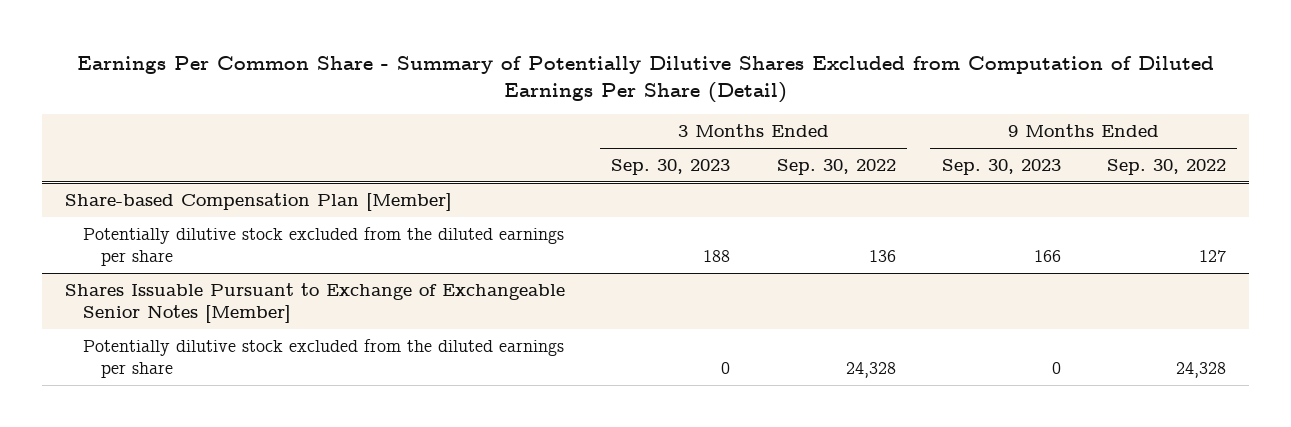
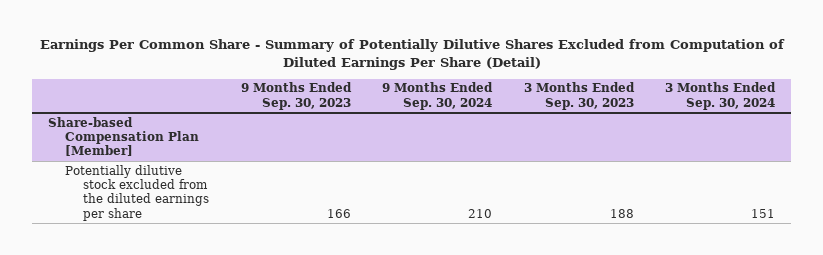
- | 3 Months Ended Sep. 30, 2023 | 3 Months Ended Sep. 30, 2022 | 9 Months Ended Sep. 30, 2023 | 9 Months Ended Sep. 30, 2022
+ | 9 Months Ended Sep. 30, 2023 | 9 Months Ended Sep. 30, 2024 | 3 Months Ended Sep. 30, 2023 | 3 Months Ended Sep. 30, 2024
- Shares Issuable Pursuant to Exchange of Exchangeable Senior Notes [Member]
- Potentially dilutive stock excluded from the diluted earnings per share | 0 | 24,328 | 0 | 24,328

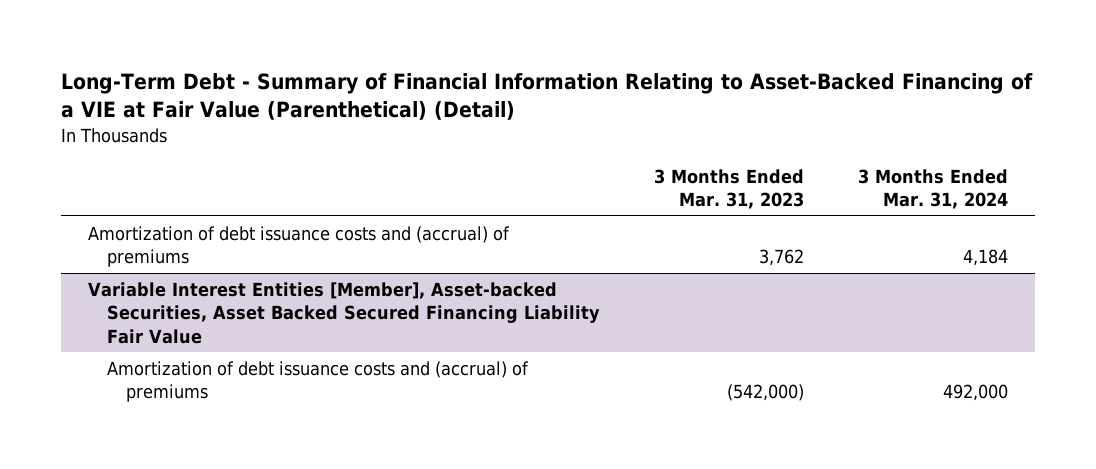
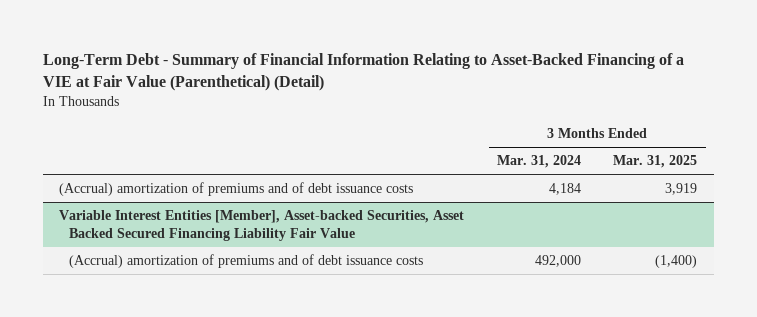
- | 3 Months Ended Mar. 31, 2023 | 3 Months Ended Mar. 31, 2024
+ | 3 Months Ended Mar. 31, 2024 | 3 Months Ended Mar. 31, 2025
- Amortization of debt issuance costs and (accrual) of premiums | 3,762 | 4,184
+ (Accrual) amortization of premiums and of debt issuance costs | 4,184 | 3,919
@ Variable Interest Entities [Member], Asset-backed Securities, Asset Backed Secured Financing Liability Fair Value
- Amortization of debt issuance costs and (accrual) of premiums | (542,000) | 492,000
+ (Accrual) amortization of premiums and of debt issuance costs | 492,000 | (1,400)

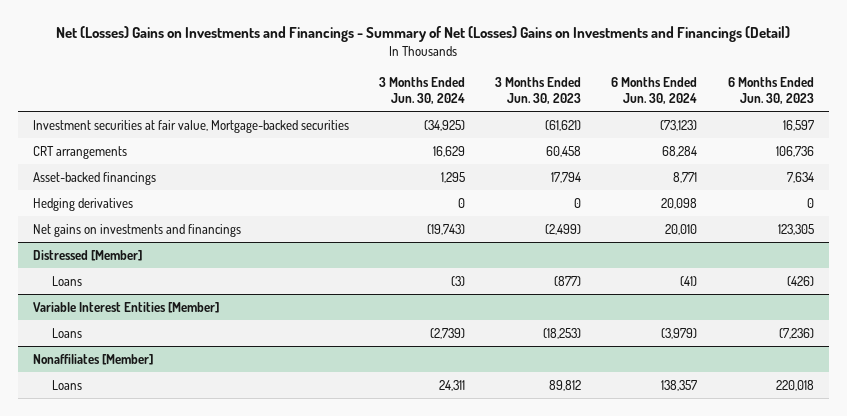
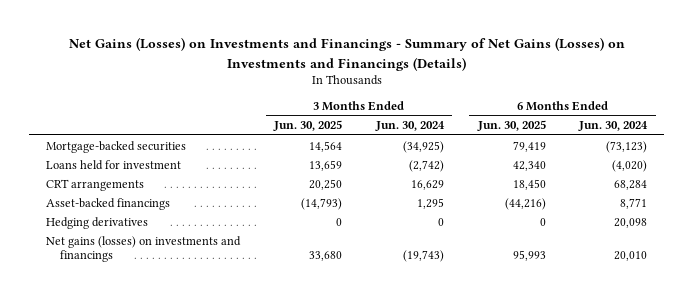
- Net (Losses) Gains on Investments and Financings - Summary of Net (Losses) Gains on Investments and Financings (Detail)
+ Net Gains (Losses) on Investments and Financings - Summary of Net Gains (Losses) on Investments and Financings (Details)
- | 3 Months Ended Jun. 30, 2024 | 3 Months Ended Jun. 30, 2023 | 6 Months Ended Jun. 30, 2024 | 6 Months Ended Jun. 30, 2023
+ | 3 Months Ended Jun. 30, 2025 | 3 Months Ended Jun. 30, 2024 | 6 Months Ended Jun. 30, 2025 | 6 Months Ended Jun. 30, 2024
- Investment securities at fair value, Mortgage-backed securities | (34,925) | (61,621) | (73,123) | 16,597
+ Mortgage-backed securities | 14,564 | (34,925) | 79,419 | (73,123)
+ Loans held for investment | 13,659 | (2,742) | 42,340 | (4,020)
- Net gains on investments and financings | (19,743) | (2,499) | 20,010 | 123,305
- Distressed [Member]
- Loans | (3) | (877) | (41) | (426)
- Variable Interest Entities [Member]
- Loans | (2,739) | (18,253) | (3,979) | (7,236)
- Nonaffiliates [Member]
- Loans | 24,311 | 89,812 | 138,357 | 220,018
+ Net gains (losses) on investments and financings | 33,680 | (19,743) | 95,993 | 20,010

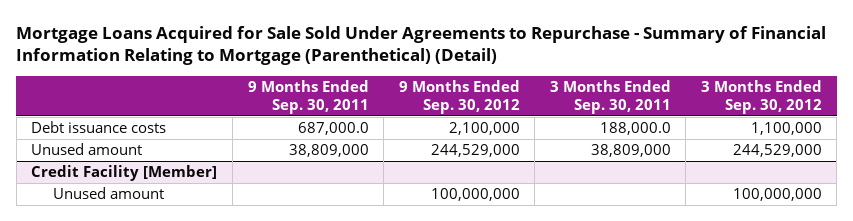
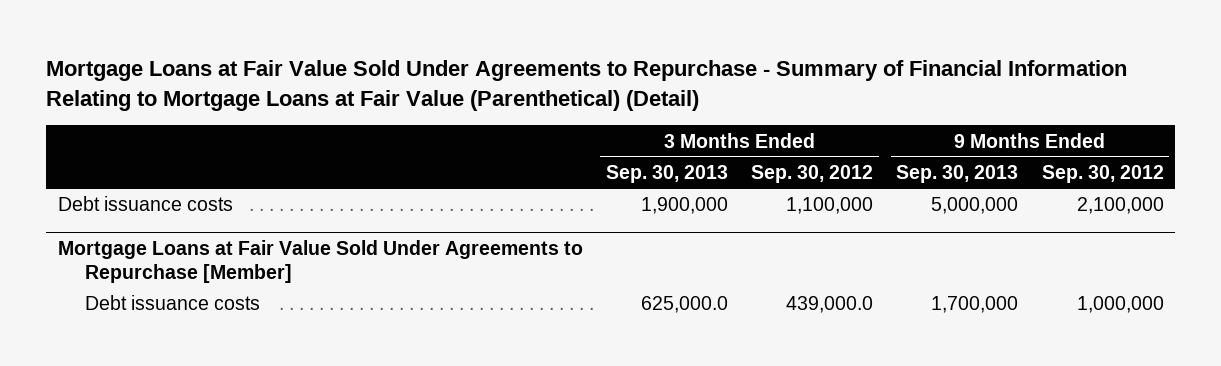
- Mortgage Loans Acquired for Sale Sold Under Agreements to Repurchase - Summary of Financial Information Relating to Mortgage (Parenthetical) (Detail)
+ Mortgage Loans at Fair Value Sold Under Agreements to Repurchase - Summary of Financial Information Relating to Mortgage Loans at Fair Value (Parenthetical) (Detail)
- | 9 Months Ended Sep. 30, 2011 | 9 Months Ended Sep. 30, 2012 | 3 Months Ended Sep. 30, 2011 | 3 Months Ended Sep. 30, 2012
+ | 3 Months Ended Sep. 30, 2013 | 3 Months Ended Sep. 30, 2012 | 9 Months Ended Sep. 30, 2013 | 9 Months Ended Sep. 30, 2012
- Unused amount | 38,809,000 | 244,529,000 | 38,809,000 | 244,529,000
- Credit Facility [Member]
- Unused amount | | 100,000,000 | | 100,000,000
+ Mortgage Loans at Fair Value Sold Under Agreements to Repurchase [Member]
+ Debt issuance costs | 625,000.0 | 439,000.0 | 1,700,000 | 1,000,000

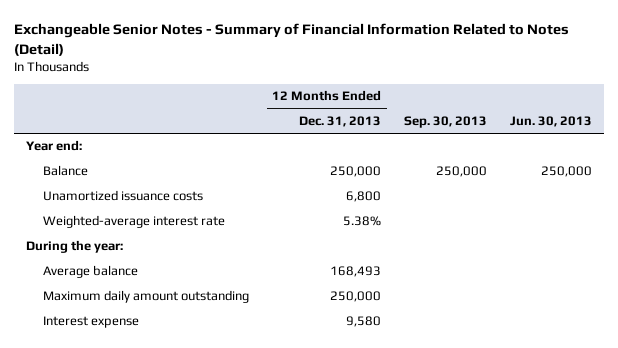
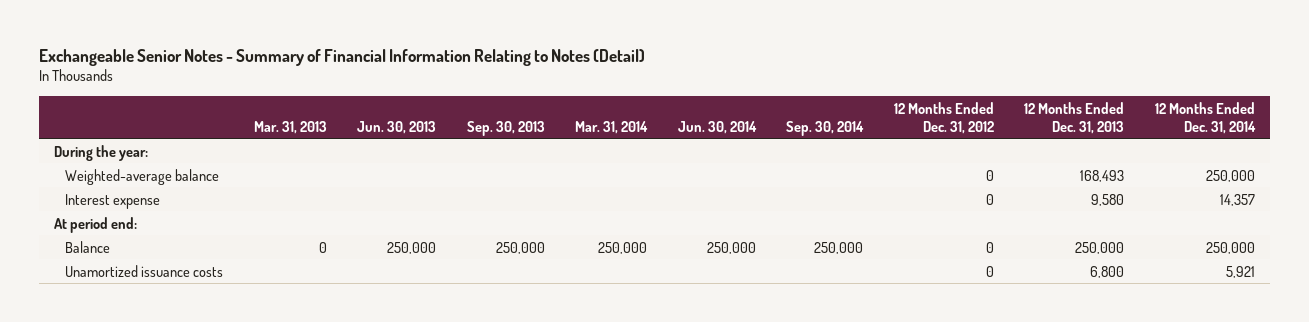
- Exchangeable Senior Notes - Summary of Financial Information Related to Notes (Detail)
+ Exchangeable Senior Notes - Summary of Financial Information Relating to Notes (Detail)
- | 12 Months Ended Dec. 31, 2013 | Sep. 30, 2013 | Jun. 30, 2013
+ | Mar. 31, 2013 | Jun. 30, 2013 | Sep. 30, 2013 | Mar. 31, 2014 | Jun. 30, 2014 | Sep. 30, 2014 | 12 Months Ended Dec. 31, 2012 | 12 Months Ended Dec. 31, 2013 | 12 Months Ended Dec. 31, 2014
- Year end:
- Weighted-average interest rate | 5.38% | |
- Average balance | 168,493 | |
- Maximum daily amount outstanding | 250,000 | |
+ Weighted-average balance | | | | | | | 0 | 168,493 | 250,000
+ At period end:
moved down: Balance | 0 | 250,000 | 250,000 | 250,000 | 250,000 | 250,000 | 0 | 250,000 | 250,000
moved down: Unamortized issuance costs | | | | | | | 0 | 6,800 | 5,921

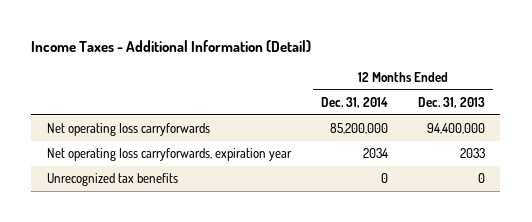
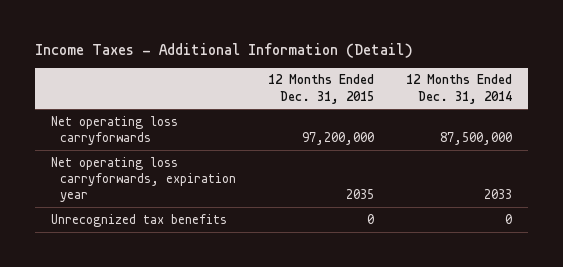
- | 12 Months Ended Dec. 31, 2014 | 12 Months Ended Dec. 31, 2013
+ | 12 Months Ended Dec. 31, 2015 | 12 Months Ended Dec. 31, 2014
- Net operating loss carryforwards | 85,200,000 | 94,400,000
- Net operating loss carryforwards, expiration year | 2034 | 2033
+ Net operating loss carryforwards | 97,200,000 | 87,500,000
+ Net operating loss carryforwards, expiration year | 2035 | 2033

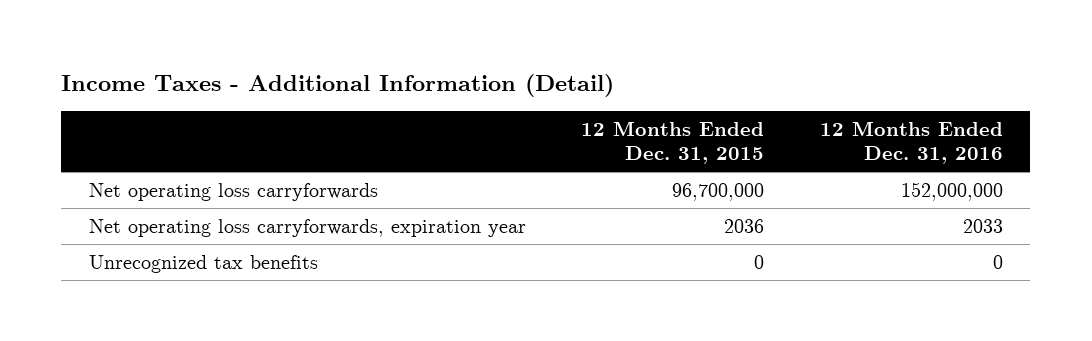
- | 12 Months Ended Dec. 31, 2015 | 12 Months Ended Dec. 31, 2014
+ | 12 Months Ended Dec. 31, 2015 | 12 Months Ended Dec. 31, 2016
- Net operating loss carryforwards | 97,200,000 | 87,500,000
- Net operating loss carryforwards, expiration year | 2035 | 2033
+ Net operating loss carryforwards | 96,700,000 | 152,000,000
+ Net operating loss carryforwards, expiration year | 2036 | 2033

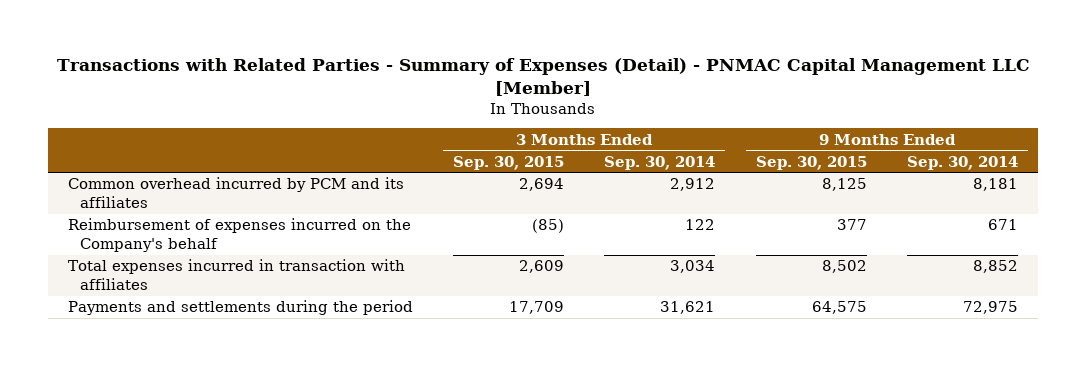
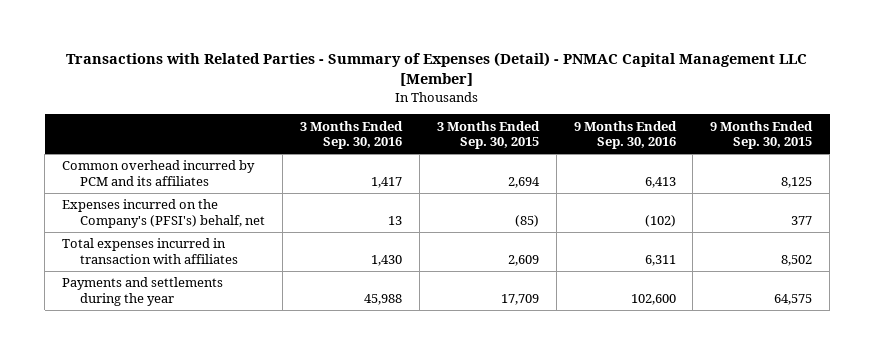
- | 3 Months Ended Sep. 30, 2015 | 3 Months Ended Sep. 30, 2014 | 9 Months Ended Sep. 30, 2015 | 9 Months Ended Sep. 30, 2014
+ | 3 Months Ended Sep. 30, 2016 | 3 Months Ended Sep. 30, 2015 | 9 Months Ended Sep. 30, 2016 | 9 Months Ended Sep. 30, 2015
- Reimbursement of expenses incurred on the Company's behalf | (85) | 122 | 377 | 671
+ Expenses incurred on the Company's (PFSI's) behalf, net | 13 | (85) | (102) | 377
- Payments and settlements during the period | 17,709 | 31,621 | 64,575 | 72,975
+ Payments and settlements during the year | 45,988 | 17,709 | 102,600 | 64,575

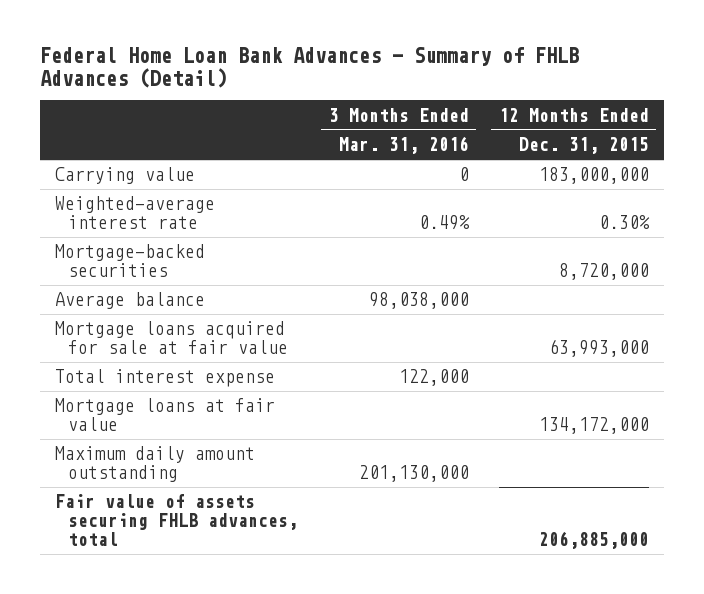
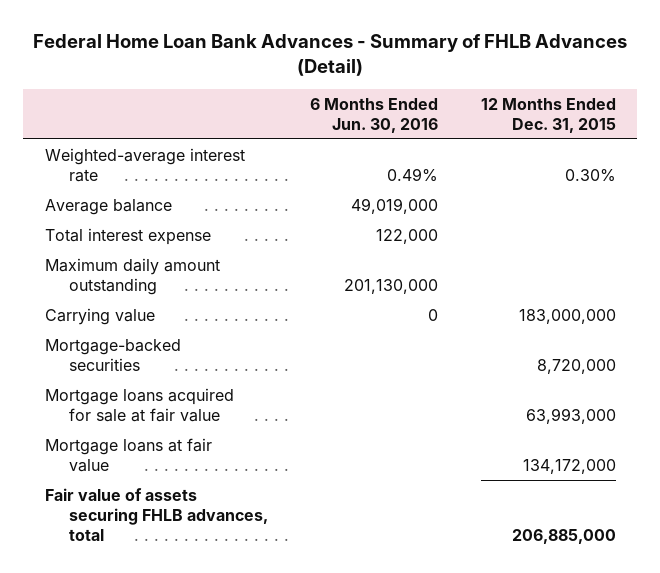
- | 3 Months Ended Mar. 31, 2016 | 12 Months Ended Dec. 31, 2015
+ | 6 Months Ended Jun. 30, 2016 | 12 Months Ended Dec. 31, 2015
moved down: Carrying value | 0 | 183,000,000
moved down: Mortgage-backed securities | | 8,720,000
moved down: Mortgage loans acquired for sale at fair value | | 63,993,000
moved down: Mortgage loans at fair value | | 134,172,000

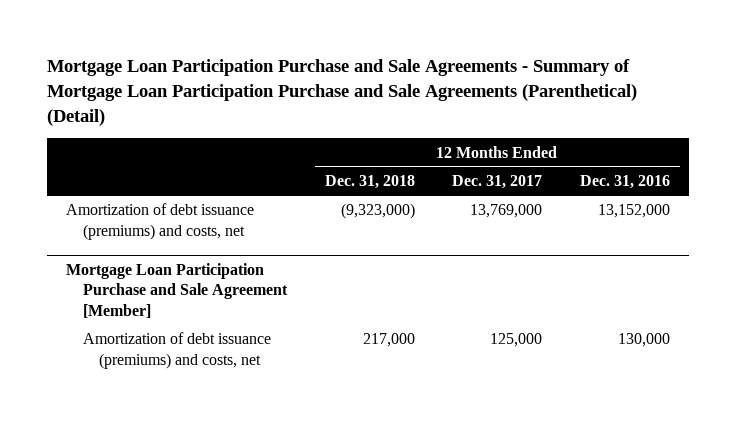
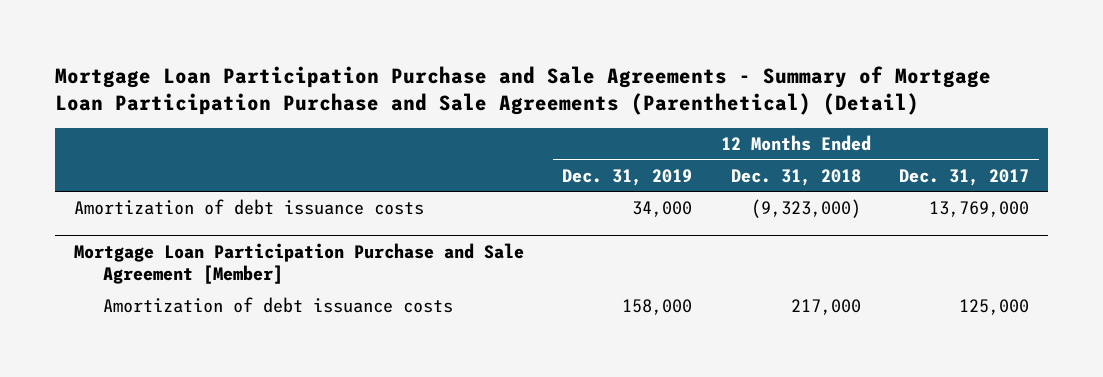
- | 12 Months Ended Dec. 31, 2018 | 12 Months Ended Dec. 31, 2017 | 12 Months Ended Dec. 31, 2016
+ | 12 Months Ended Dec. 31, 2019 | 12 Months Ended Dec. 31, 2018 | 12 Months Ended Dec. 31, 2017
- Amortization of debt issuance (premiums) and costs, net | (9,323,000) | 13,769,000 | 13,152,000
+ Amortization of debt issuance costs | 34,000 | (9,323,000) | 13,769,000
@ Mortgage Loan Participation Purchase and Sale Agreement [Member]
- Amortization of debt issuance (premiums) and costs, net | 217,000 | 125,000 | 130,000
+ Amortization of debt issuance costs | 158,000 | 217,000 | 125,000

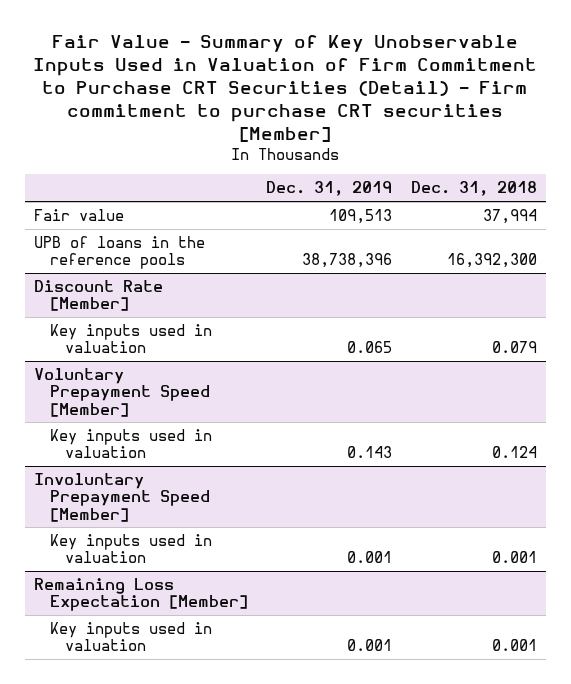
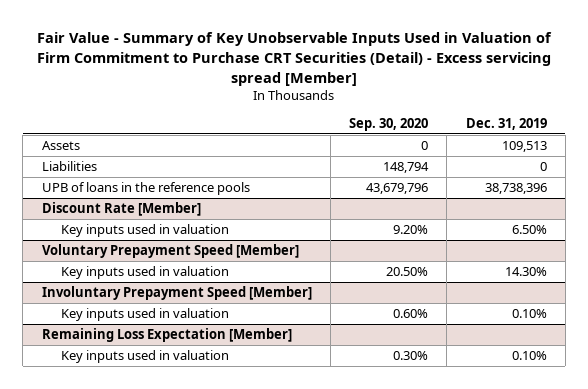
- Fair Value - Summary of Key Unobservable Inputs Used in Valuation of Firm Commitment to Purchase CRT Securities (Detail) - Firm commitment to purchase CRT securities [Member]
+ Fair Value - Summary of Key Unobservable Inputs Used in Valuation of Firm Commitment to Purchase CRT Securities (Detail) - Excess servicing spread [Member]
- | Dec. 31, 2019 | Dec. 31, 2018
+ | Sep. 30, 2020 | Dec. 31, 2019
- Fair value | 109,513 | 37,994
+ Assets | 0 | 109,513
+ Liabilities | 148,794 | 0
@ Discount Rate [Member]
- Key inputs used in valuation | 0.065 | 0.079
+ Key inputs used in valuation | 9.20% | 6.50%
@ Voluntary Prepayment Speed [Member]
- Key inputs used in valuation | 0.143 | 0.124
+ Key inputs used in valuation | 20.50% | 14.30%
@ Involuntary Prepayment Speed [Member]
- Key inputs used in valuation | 0.001 | 0.001
+ Key inputs used in valuation | 0.60% | 0.10%
@ Remaining Loss Expectation [Member]
- Key inputs used in valuation | 0.001 | 0.001
+ Key inputs used in valuation | 0.30% | 0.10%

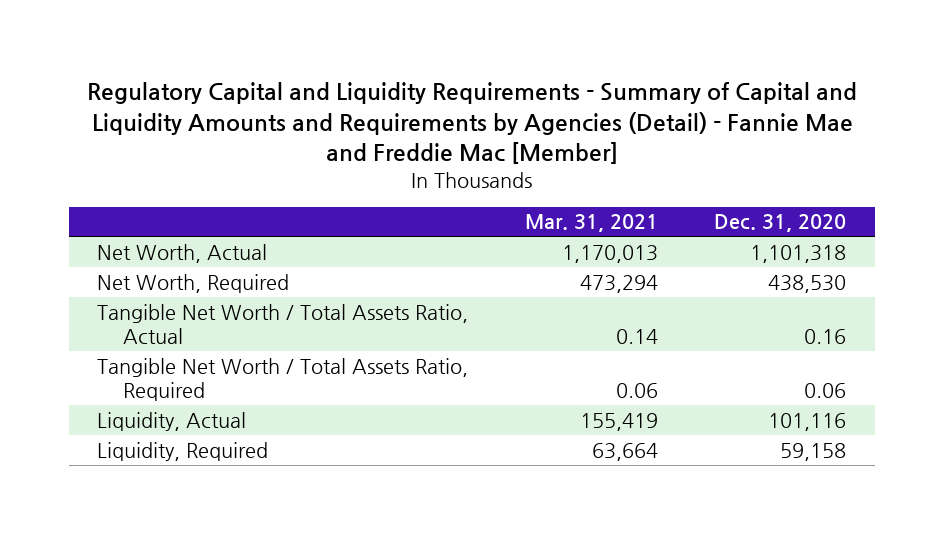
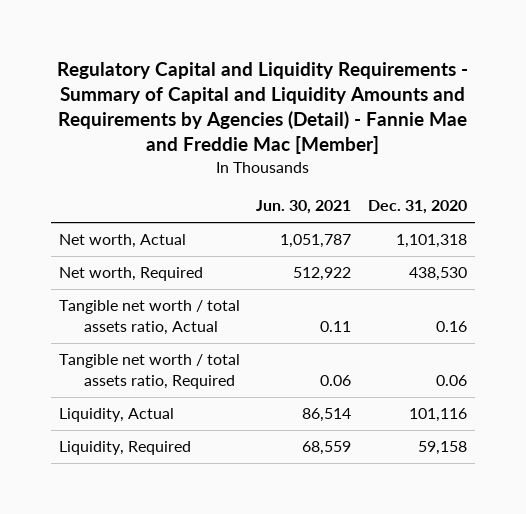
- | Mar. 31, 2021 | Dec. 31, 2020
+ | Jun. 30, 2021 | Dec. 31, 2020
- Net Worth, Actual | 1,170,013 | 1,101,318
- Net Worth, Required | 473,294 | 438,530
- Tangible Net Worth / Total Assets Ratio, Actual | 0.14 | 0.16
- Tangible Net Worth / Total Assets Ratio, Required | 0.06 | 0.06
+ Net worth, Actual | 1,051,787 | 1,101,318
+ Net worth, Required | 512,922 | 438,530
+ Tangible net worth / total assets ratio, Actual | 0.11 | 0.16
+ Tangible net worth / total assets ratio, Required | 0.06 | 0.06

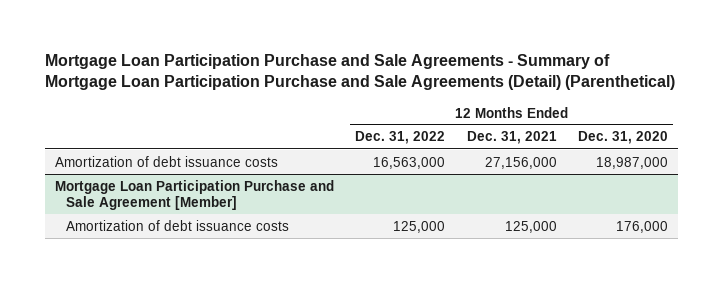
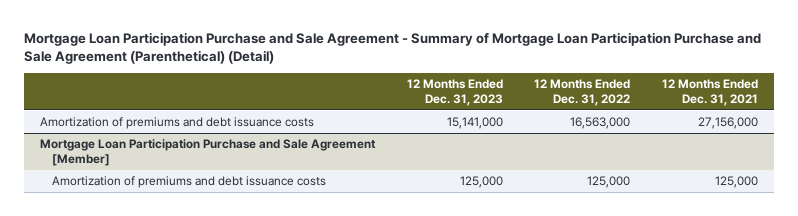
- Mortgage Loan Participation Purchase and Sale Agreements - Summary of Mortgage Loan Participation Purchase and Sale Agreements (Detail) (Parenthetical)
+ Mortgage Loan Participation Purchase and Sale Agreement - Summary of Mortgage Loan Participation Purchase and Sale Agreement (Parenthetical) (Detail)
- | 12 Months Ended Dec. 31, 2022 | 12 Months Ended Dec. 31, 2021 | 12 Months Ended Dec. 31, 2020
+ | 12 Months Ended Dec. 31, 2023 | 12 Months Ended Dec. 31, 2022 | 12 Months Ended Dec. 31, 2021
- Amortization of debt issuance costs | 16,563,000 | 27,156,000 | 18,987,000
+ Amortization of premiums and debt issuance costs | 15,141,000 | 16,563,000 | 27,156,000
@ Mortgage Loan Participation Purchase and Sale Agreement [Member]
- Amortization of debt issuance costs | 125,000 | 125,000 | 176,000
+ Amortization of premiums and debt issuance costs | 125,000 | 125,000 | 125,000

